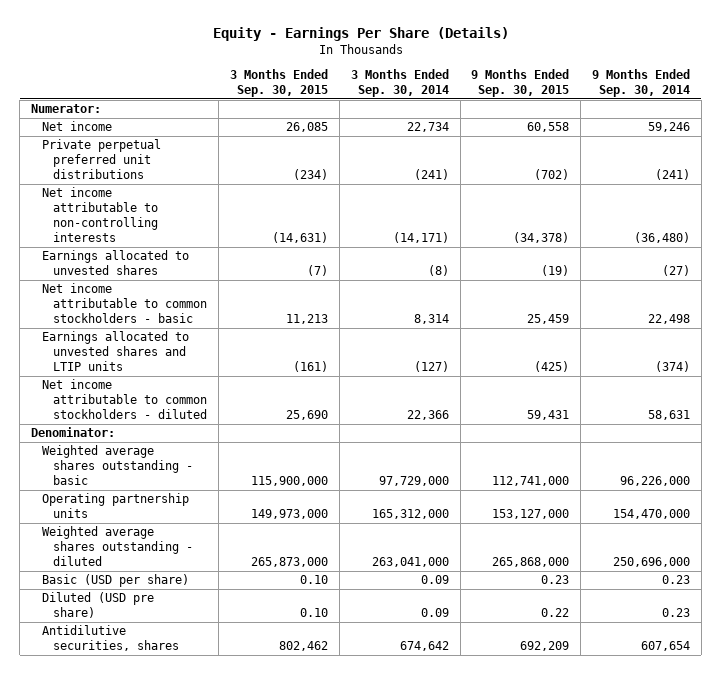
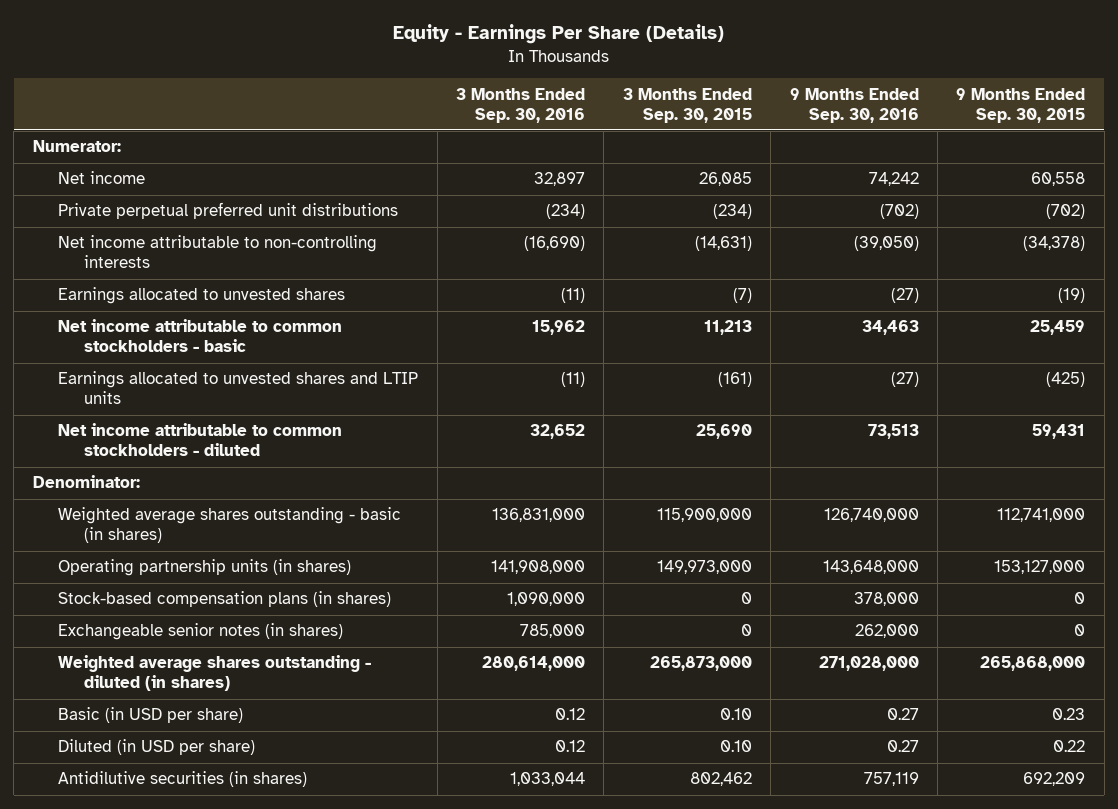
- | 3 Months Ended Sep. 30, 2015 | 3 Months Ended Sep. 30, 2014 | 9 Months Ended Sep. 30, 2015 | 9 Months Ended Sep. 30, 2014
+ | 3 Months Ended Sep. 30, 2016 | 3 Months Ended Sep. 30, 2015 | 9 Months Ended Sep. 30, 2016 | 9 Months Ended Sep. 30, 2015
- Weighted average shares outstanding - basic | 115,900,000 | 97,729,000 | 112,741,000 | 96,226,000
- Operating partnership units | 149,973,000 | 165,312,000 | 153,127,000 | 154,470,000
- Weighted average shares outstanding - diluted | 265,873,000 | 263,041,000 | 265,868,000 | 250,696,000
- Basic (USD per share) | 0.10 | 0.09 | 0.23 | 0.23
- Diluted (USD pre share) | 0.10 | 0.09 | 0.22 | 0.23
- Antidilutive securities, shares | 802,462 | 674,642 | 692,209 | 607,654
+ Weighted average shares outstanding - basic (in shares) | 136,831,000 | 115,900,000 | 126,740,000 | 112,741,000
+ Operating partnership units (in shares) | 141,908,000 | 149,973,000 | 143,648,000 | 153,127,000
+ Stock-based compensation plans (in shares) | 1,090,000 | 0 | 378,000 | 0
+ Exchangeable senior notes (in shares) | 785,000 | 0 | 262,000 | 0
+ Weighted average shares outstanding - diluted (in shares) | 280,614,000 | 265,873,000 | 271,028,000 | 265,868,000
+ Basic (in USD per share) | 0.12 | 0.10 | 0.27 | 0.23
+ Diluted (in USD per share) | 0.12 | 0.10 | 0.27 | 0.22
+ Antidilutive securities (in shares) | 1,033,044 | 802,462 | 757,119 | 692,209

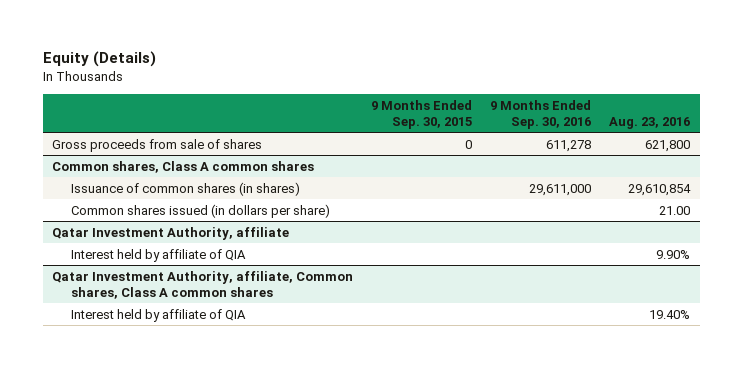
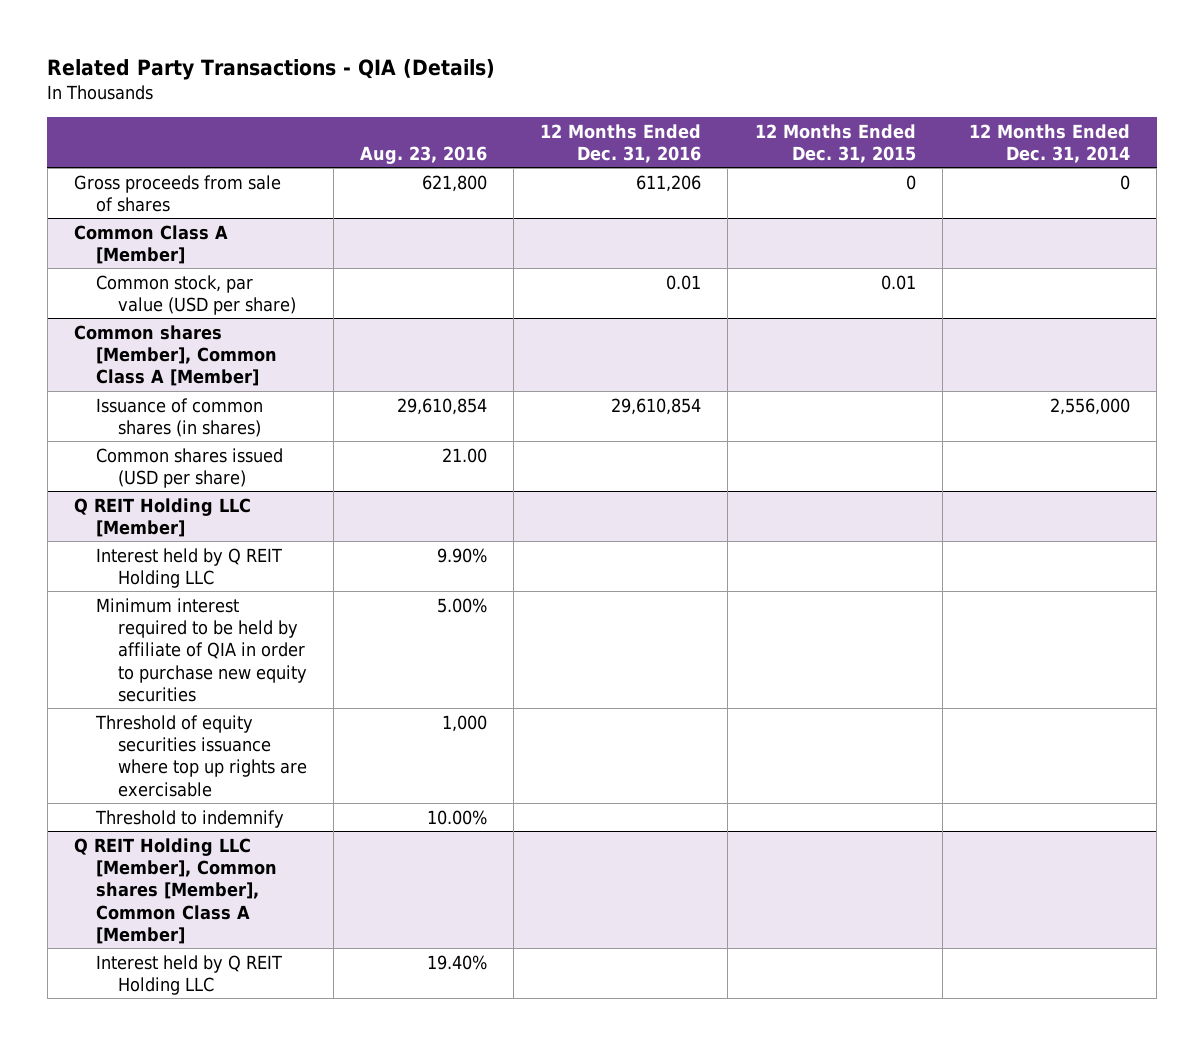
- Equity (Details)
+ Related Party Transactions - QIA (Details)
- | 9 Months Ended Sep. 30, 2015 | 9 Months Ended Sep. 30, 2016 | Aug. 23, 2016
+ | Aug. 23, 2016 | 12 Months Ended Dec. 31, 2016 | 12 Months Ended Dec. 31, 2015 | 12 Months Ended Dec. 31, 2014
- Common shares, Class A common shares
+ Common Class A [Member]
+ Common stock, par value (USD per share) | | 0.01 | 0.01 |
+ Common shares [Member], Common Class A [Member]
- Common shares issued (in dollars per share) | | | 21.00
- Qatar Investment Authority, affiliate
- Interest held by affiliate of QIA | | | 9.90%
- Qatar Investment Authority, affiliate, Common shares, Class A common shares
- Interest held by affiliate of QIA | | | 19.40%
+ Common shares issued (USD per share) | 21.00 | | |
+ Q REIT Holding LLC [Member]
+ Interest held by Q REIT Holding LLC | 9.90% | | |
+ Minimum interest required to be held by affiliate of QIA in order to purchase new equity securities | 5.00% | | |
+ Threshold of equity securities issuance where top up rights are exercisable | 1,000 | | |
+ Threshold to indemnify | 10.00% | | |
+ Q REIT Holding LLC [Member], Common shares [Member], Common Class A [Member]
+ Interest held by Q REIT Holding LLC | 19.40% | | |

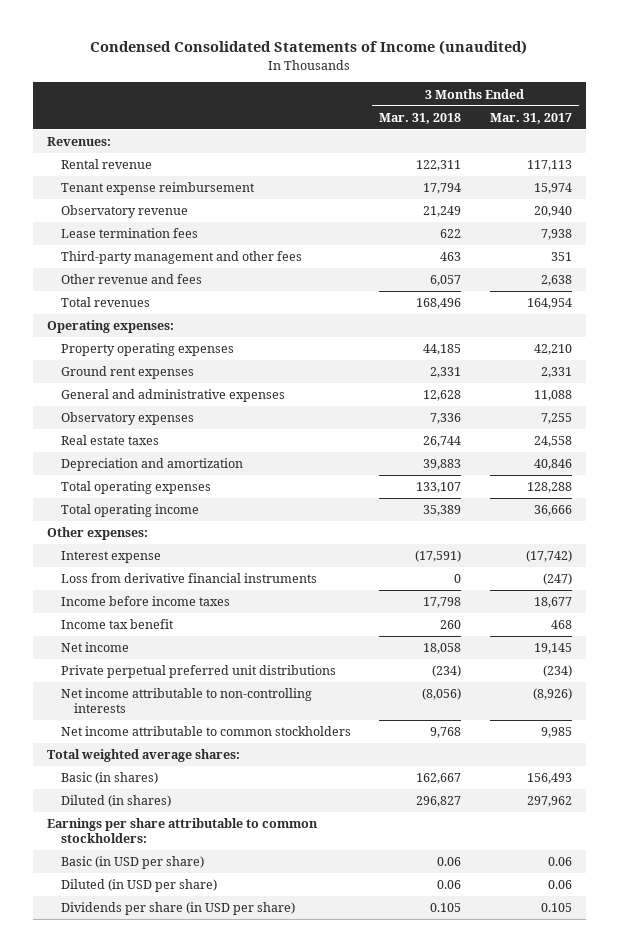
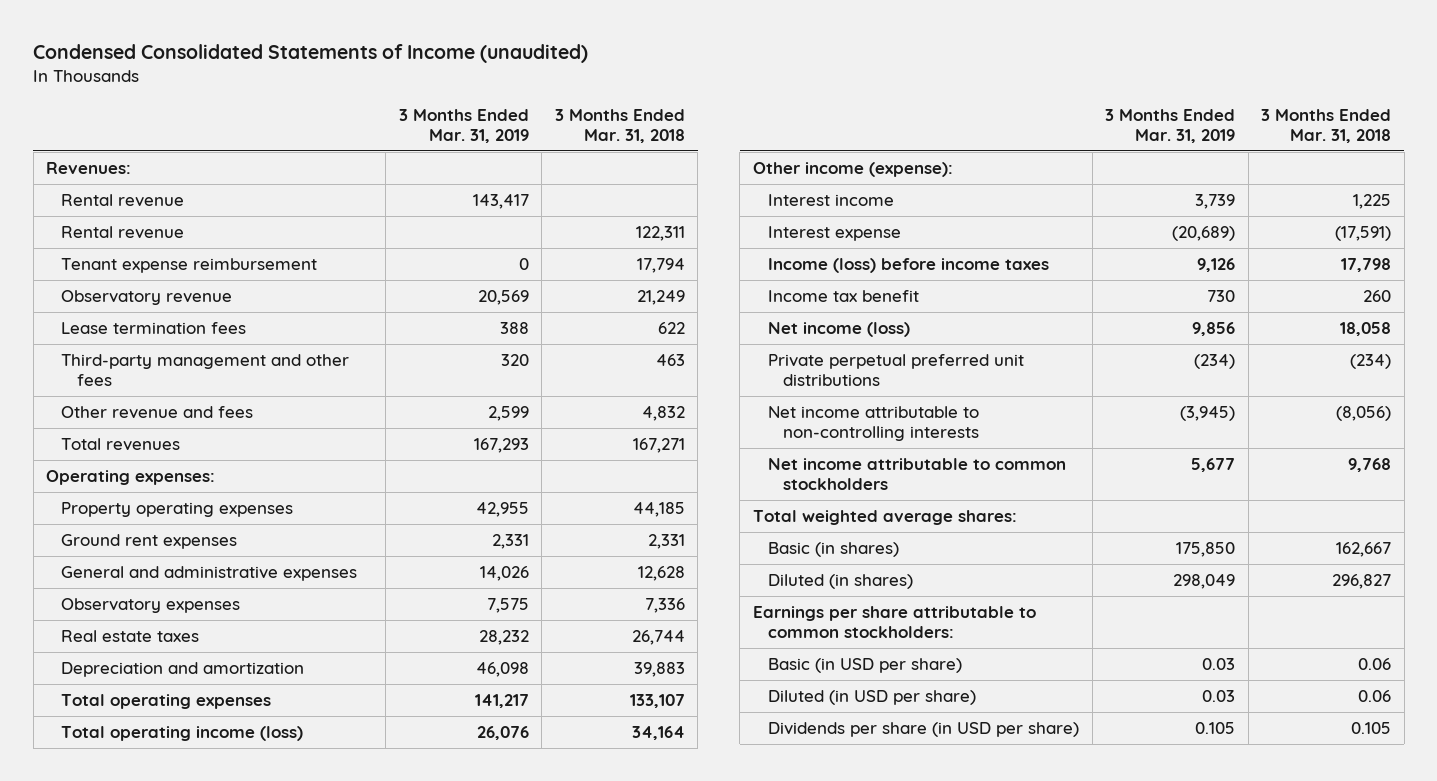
- | 3 Months Ended Mar. 31, 2018 | 3 Months Ended Mar. 31, 2017
+ | 3 Months Ended Mar. 31, 2019 | 3 Months Ended Mar. 31, 2018
+ Rental revenue | 143,417 |
- Other revenue and fees | 6,057 | 2,638
- Total revenues | 168,496 | 164,954
+ Other revenue and fees | 2,599 | 4,832
+ Total revenues | 167,293 | 167,271
- Total operating income | 35,389 | 36,666
- Other expenses:
+ Total operating income (loss) | 26,076 | 34,164
+ Other income (expense):
+ Interest income | 3,739 | 1,225
- Loss from derivative financial instruments | 0 | (247)
- Income before income taxes | 17,798 | 18,677
+ Income (loss) before income taxes | 9,126 | 17,798
- Net income | 18,058 | 19,145
+ Net income (loss) | 9,856 | 18,058

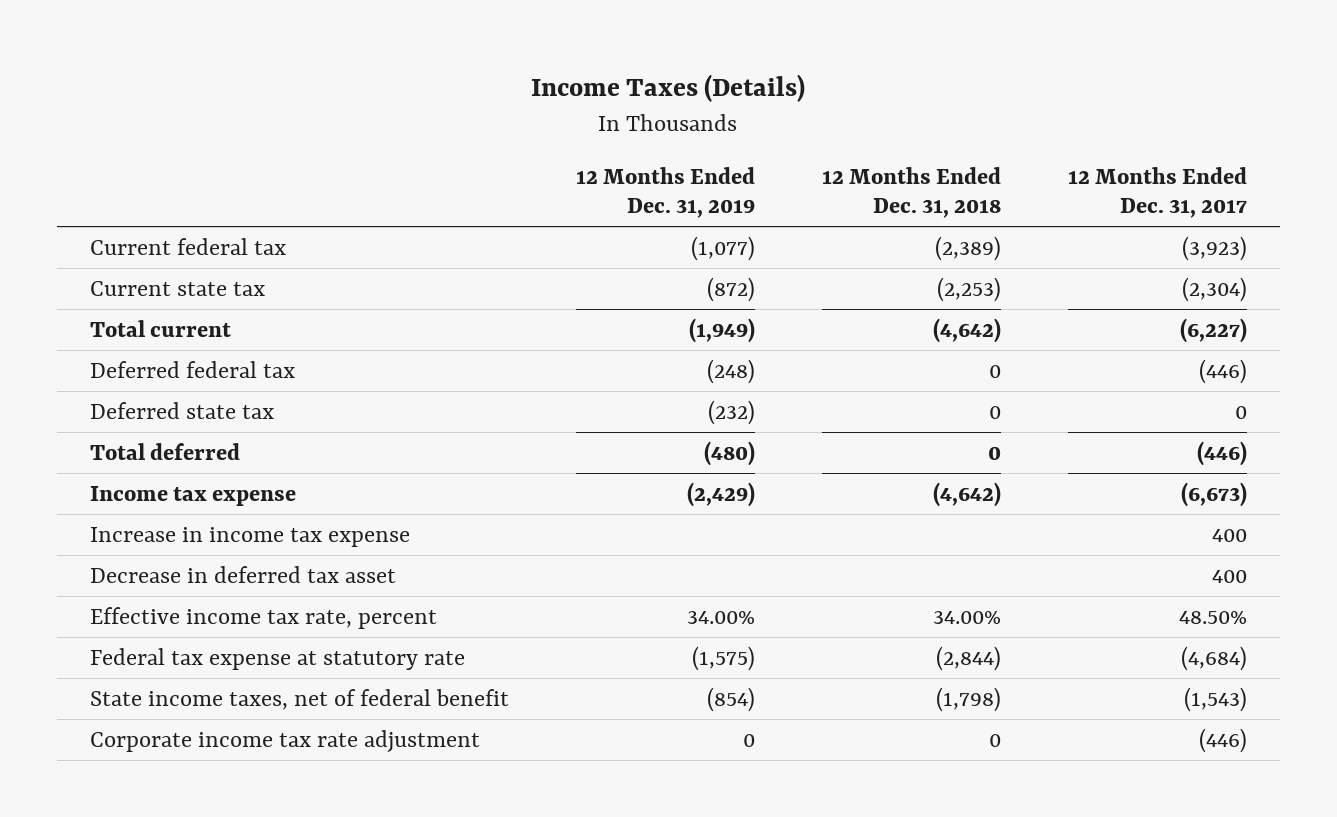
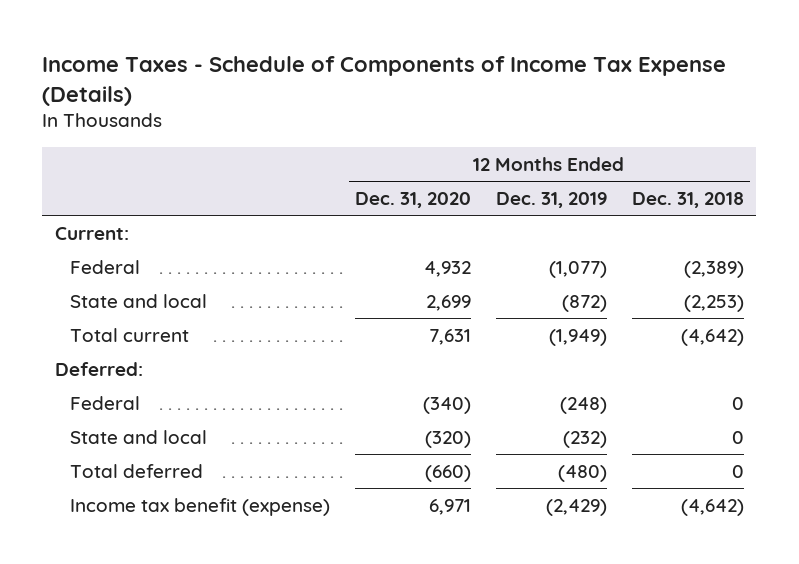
- Income Taxes (Details)
+ Income Taxes - Schedule of Components of Income Tax Expense (Details)
- | 12 Months Ended Dec. 31, 2019 | 12 Months Ended Dec. 31, 2018 | 12 Months Ended Dec. 31, 2017
+ | 12 Months Ended Dec. 31, 2020 | 12 Months Ended Dec. 31, 2019 | 12 Months Ended Dec. 31, 2018
- Current federal tax | (1,077) | (2,389) | (3,923)
- Current state tax | (872) | (2,253) | (2,304)
+ Current:
+ Federal | 4,932 | (1,077) | (2,389)
+ State and local | 2,699 | (872) | (2,253)
- Deferred federal tax | (248) | 0 | (446)
- Deferred state tax | (232) | 0 | 0
+ Deferred:
+ Federal | (340) | (248) | 0
+ State and local | (320) | (232) | 0
- Income tax expense | (2,429) | (4,642) | (6,673)
- Increase in income tax expense | | | 400
- Decrease in deferred tax asset | | | 400
- Effective income tax rate, percent | 34.00% | 34.00% | 48.50%
- Federal tax expense at statutory rate | (1,575) | (2,844) | (4,684)
- State income taxes, net of federal benefit | (854) | (1,798) | (1,543)
- Corporate income tax rate adjustment | 0 | 0 | (446)
+ Income tax benefit (expense) | 6,971 | (2,429) | (4,642)

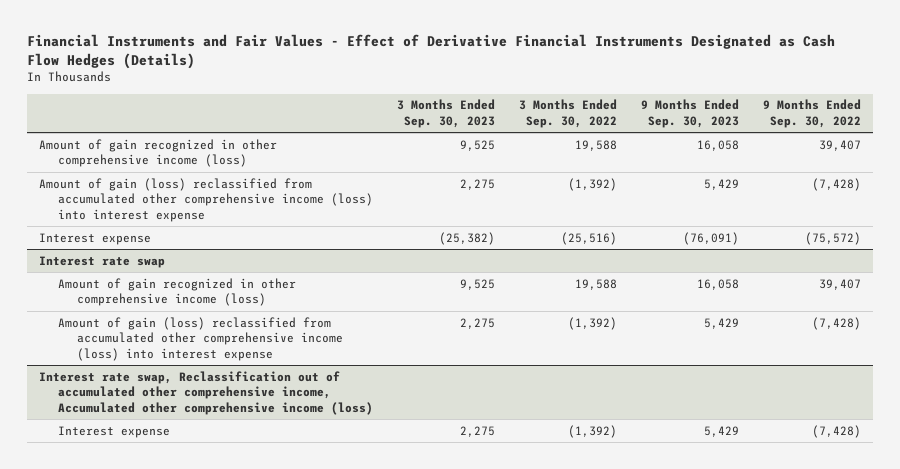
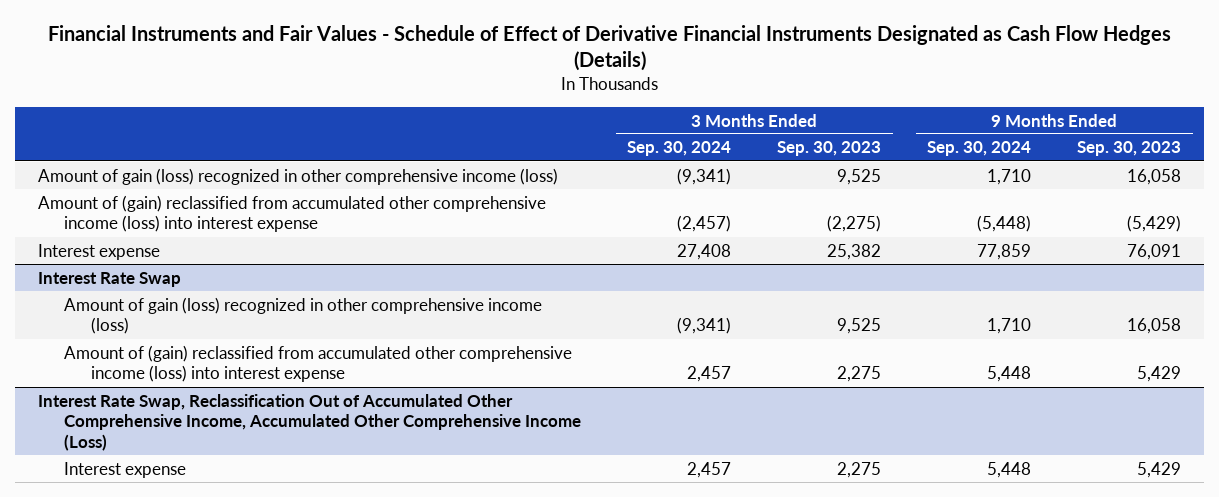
- Financial Instruments and Fair Values - Effect of Derivative Financial Instruments Designated as Cash Flow Hedges (Details)
+ Financial Instruments and Fair Values - Schedule of Effect of Derivative Financial Instruments Designated as Cash Flow Hedges (Details)
- | 3 Months Ended Sep. 30, 2023 | 3 Months Ended Sep. 30, 2022 | 9 Months Ended Sep. 30, 2023 | 9 Months Ended Sep. 30, 2022
+ | 3 Months Ended Sep. 30, 2024 | 3 Months Ended Sep. 30, 2023 | 9 Months Ended Sep. 30, 2024 | 9 Months Ended Sep. 30, 2023
- Amount of gain recognized in other comprehensive income (loss) | 9,525 | 19,588 | 16,058 | 39,407
- Amount of gain (loss) reclassified from accumulated other comprehensive income (loss) into interest expense | 2,275 | (1,392) | 5,429 | (7,428)
- Interest expense | (25,382) | (25,516) | (76,091) | (75,572)
- Interest rate swap
- Amount of gain recognized in other comprehensive income (loss) | 9,525 | 19,588 | 16,058 | 39,407
- Amount of gain (loss) reclassified from accumulated other comprehensive income (loss) into interest expense | 2,275 | (1,392) | 5,429 | (7,428)
- Interest rate swap, Reclassification out of accumulated other comprehensive income, Accumulated other comprehensive income (loss)
+ Amount of gain (loss) recognized in other comprehensive income (loss) | (9,341) | 9,525 | 1,710 | 16,058
+ Amount of (gain) reclassified from accumulated other comprehensive income (loss) into interest expense | (2,457) | (2,275) | (5,448) | (5,429)
+ Interest expense | 27,408 | 25,382 | 77,859 | 76,091
+ Interest Rate Swap
+ Amount of gain (loss) recognized in other comprehensive income (loss) | (9,341) | 9,525 | 1,710 | 16,058
+ Amount of (gain) reclassified from accumulated other comprehensive income (loss) into interest expense | 2,457 | 2,275 | 5,448 | 5,429
+ Interest Rate Swap, Reclassification Out of Accumulated Other Comprehensive Income, Accumulated Other Comprehensive Income (Loss)

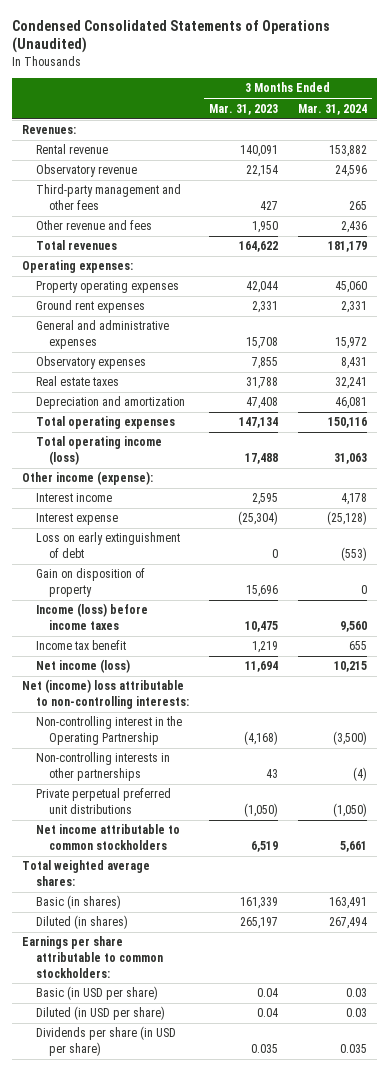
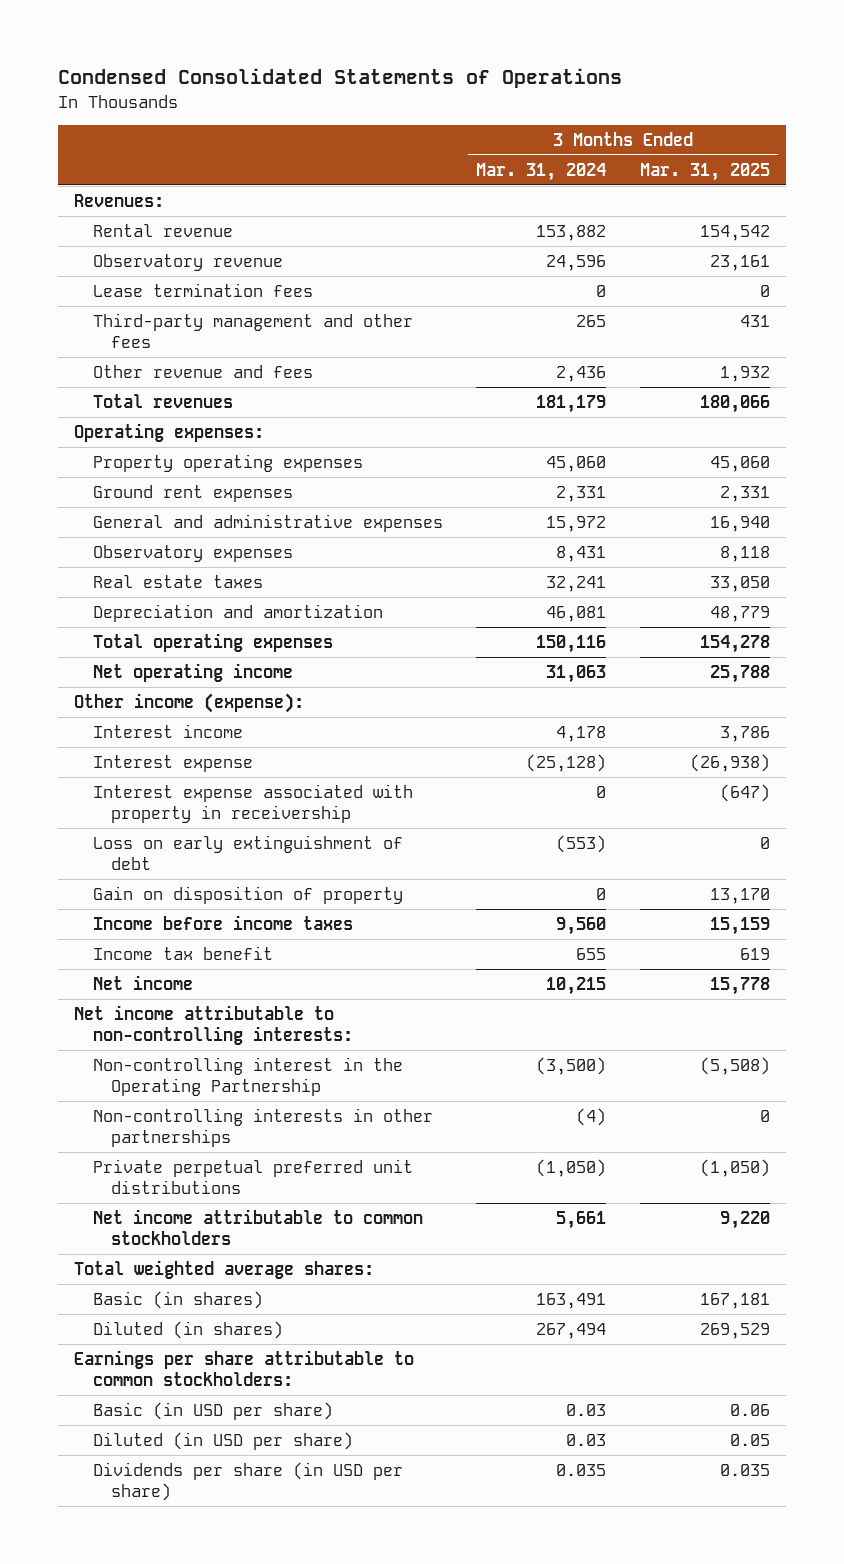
- Condensed Consolidated Statements of Operations (Unaudited)
+ Condensed Consolidated Statements of Operations
- | 3 Months Ended Mar. 31, 2023 | 3 Months Ended Mar. 31, 2024
+ | 3 Months Ended Mar. 31, 2024 | 3 Months Ended Mar. 31, 2025
+ Lease termination fees | 0 | 0
- Total operating income (loss) | 17,488 | 31,063
+ Net operating income | 31,063 | 25,788
+ Interest expense associated with property in receivership | 0 | (647)
- Income (loss) before income taxes | 10,475 | 9,560
+ Income before income taxes | 9,560 | 15,159
- Net income (loss) | 11,694 | 10,215
- Net (income) loss attributable to non-controlling interests:
+ Net income | 10,215 | 15,778
+ Net income attributable to non-controlling interests:

